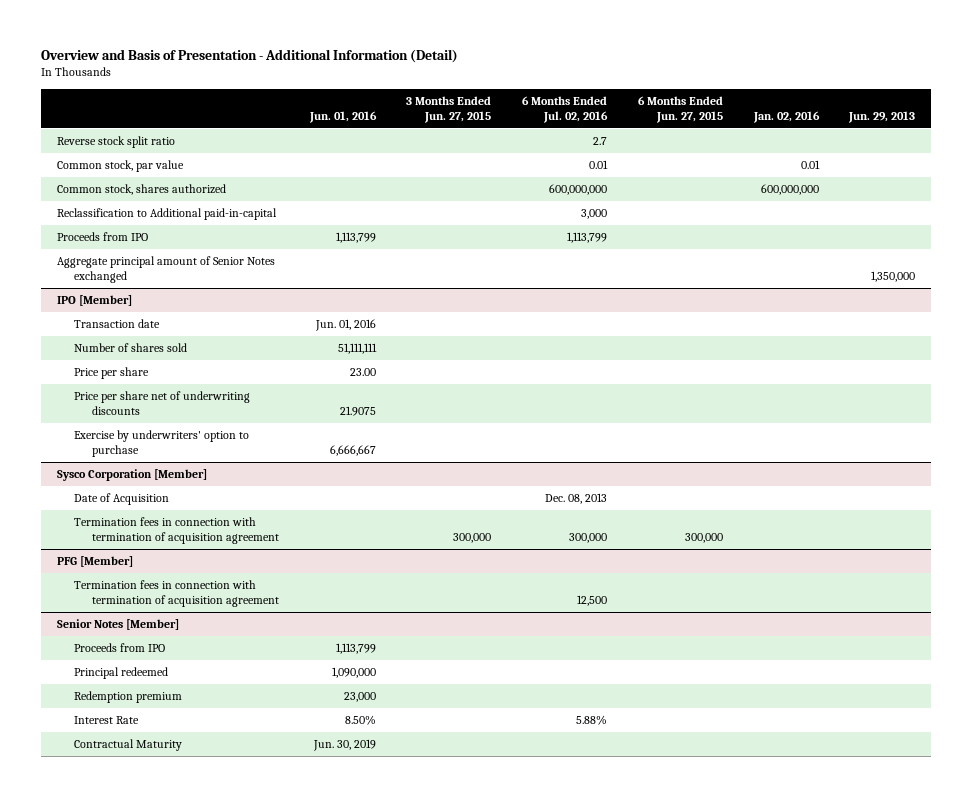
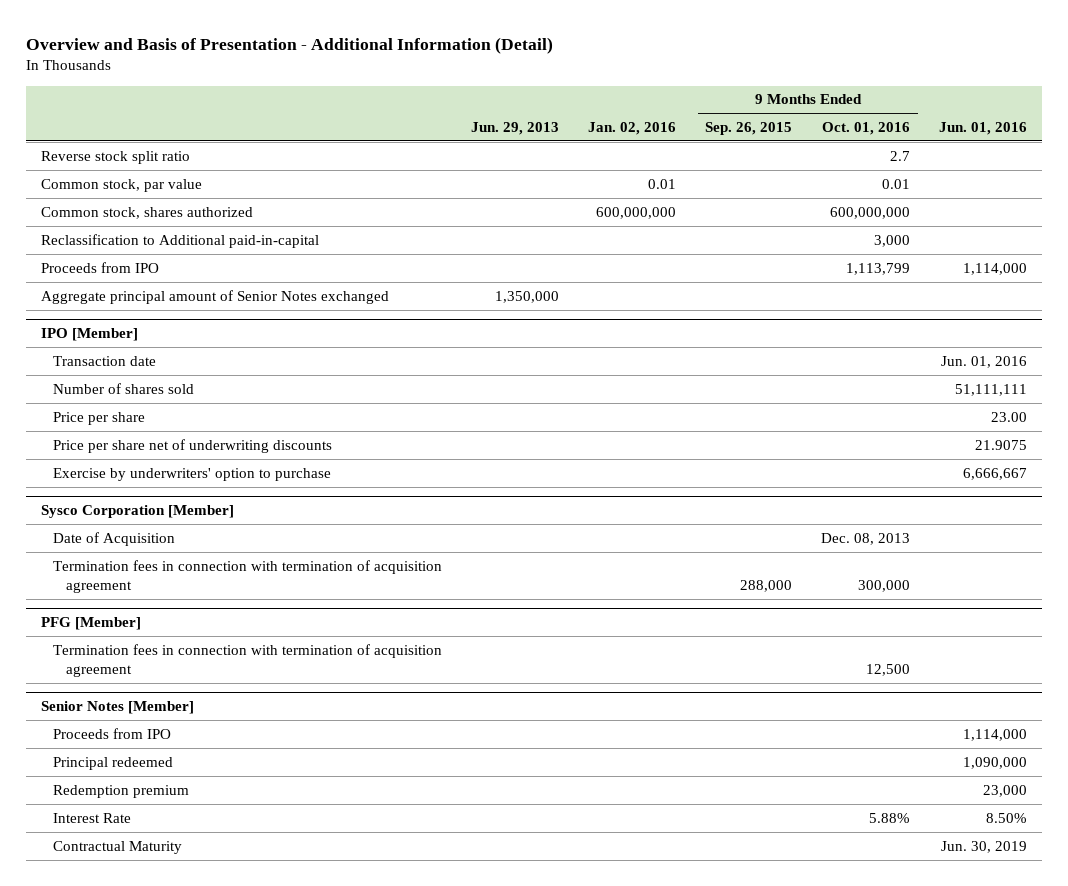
- | Jun. 01, 2016 | 3 Months Ended Jun. 27, 2015 | 6 Months Ended Jul. 02, 2016 | 6 Months Ended Jun. 27, 2015 | Jan. 02, 2016 | Jun. 29, 2013
+ | Jun. 29, 2013 | Jan. 02, 2016 | 9 Months Ended Sep. 26, 2015 | 9 Months Ended Oct. 01, 2016 | Jun. 01, 2016
- Proceeds from IPO | 1,113,799 | | 1,113,799 | | |
+ Proceeds from IPO | | | | 1,113,799 | 1,114,000
@ Senior Notes [Member]
- Proceeds from IPO | 1,113,799 | | | | |
+ Proceeds from IPO | | | | | 1,114,000

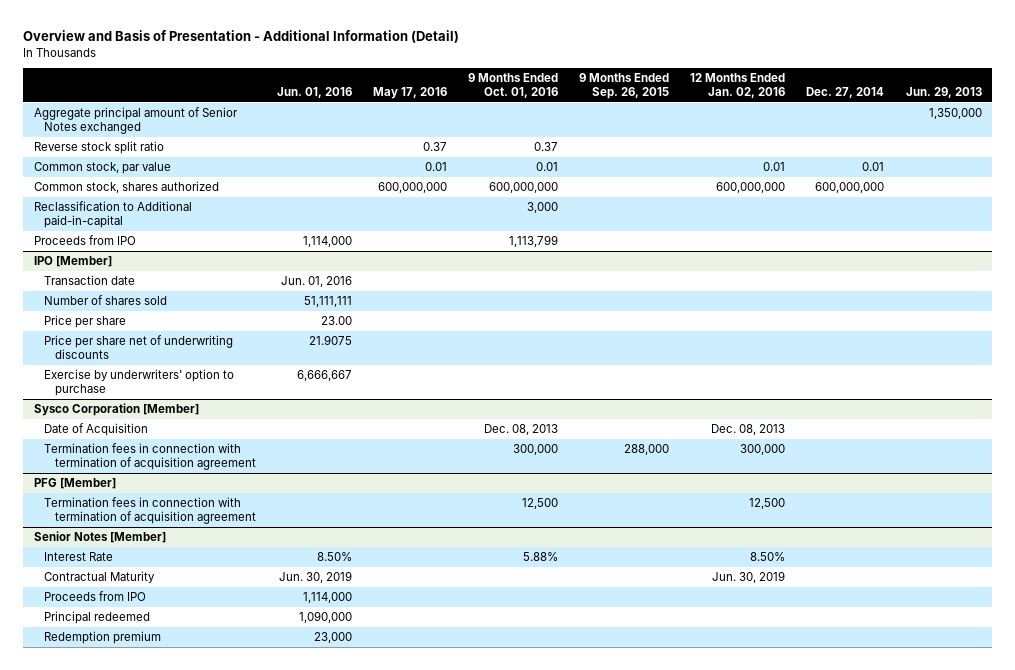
- | Jun. 29, 2013 | Jan. 02, 2016 | 9 Months Ended Sep. 26, 2015 | 9 Months Ended Oct. 01, 2016 | Jun. 01, 2016
+ | Jun. 01, 2016 | May 17, 2016 | 9 Months Ended Oct. 01, 2016 | 9 Months Ended Sep. 26, 2015 | 12 Months Ended Jan. 02, 2016 | Dec. 27, 2014 | Jun. 29, 2013
- Reverse stock split ratio | | | | 2.7 |
moved up: Aggregate principal amount of Senior Notes exchanged | | | | | | | 1,350,000
+ Reverse stock split ratio | | 0.37 | 0.37 | | | |
@ Senior Notes [Member]
moved up: Interest Rate | 8.50% | | 5.88% | | 8.50% | |
moved up: Contractual Maturity | Jun. 30, 2019 | | | | Jun. 30, 2019 | |

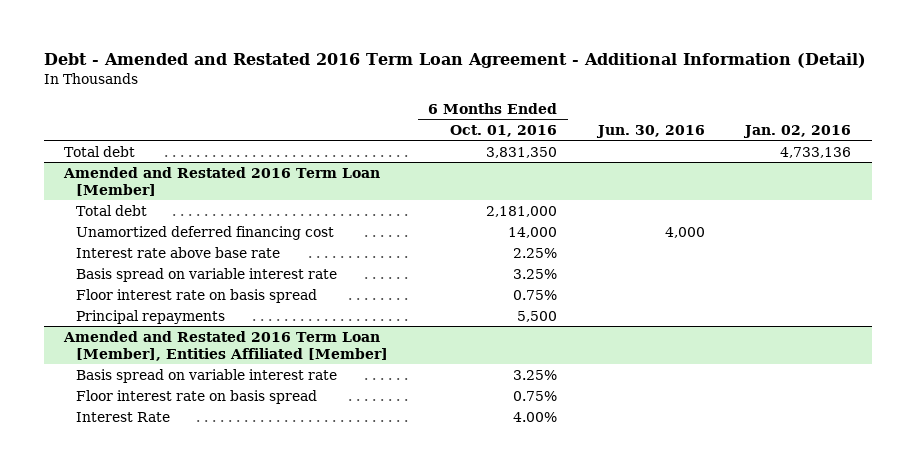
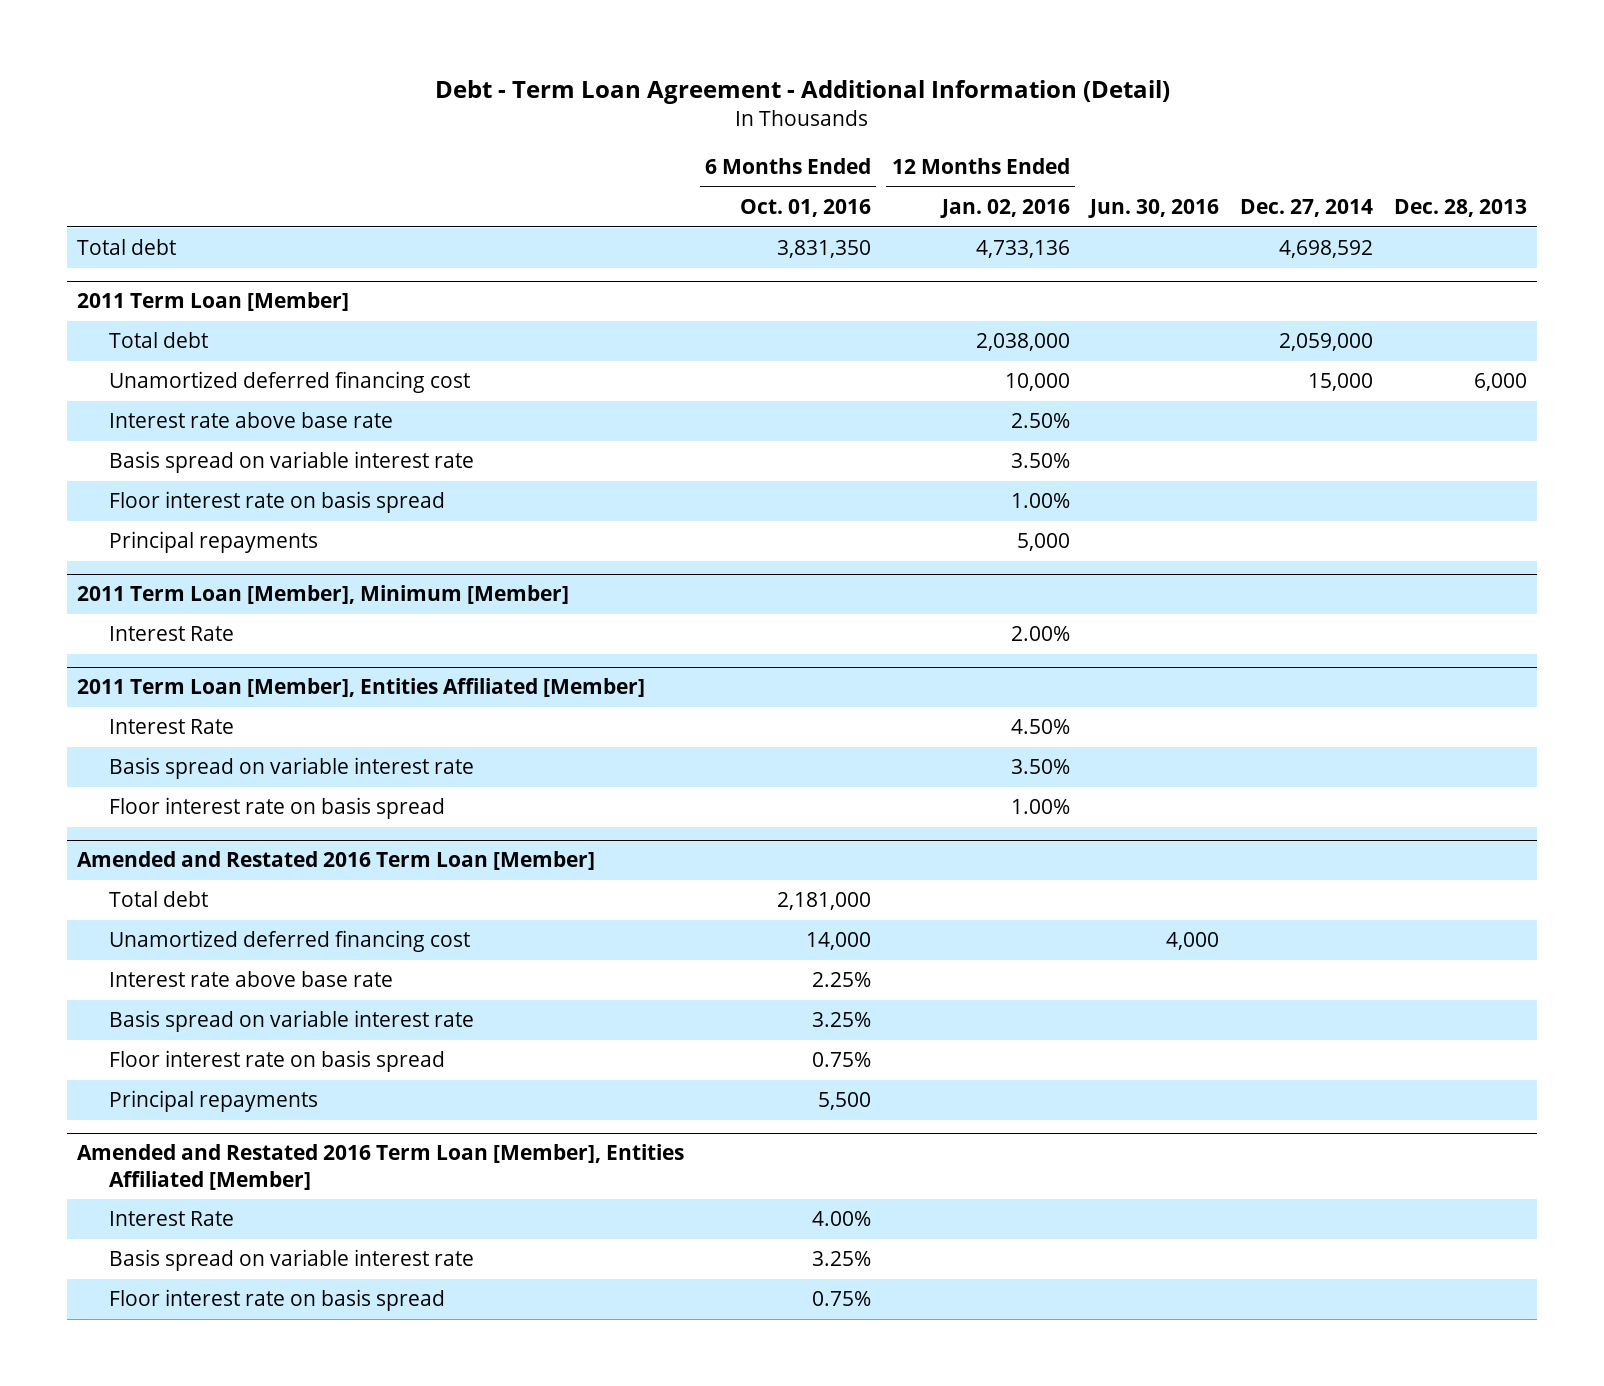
- Debt - Amended and Restated 2016 Term Loan Agreement - Additional Information (Detail)
+ Debt - Term Loan Agreement - Additional Information (Detail)
- | 6 Months Ended Oct. 01, 2016 | Jun. 30, 2016 | Jan. 02, 2016
+ | 6 Months Ended Oct. 01, 2016 | 12 Months Ended Jan. 02, 2016 | Jun. 30, 2016 | Dec. 27, 2014 | Dec. 28, 2013
+ 2011 Term Loan [Member]
+ Total debt | | 2,038,000 | | 2,059,000 |
+ Unamortized deferred financing cost | | 10,000 | | 15,000 | 6,000
+ Interest rate above base rate | | 2.50% | | |
+ Basis spread on variable interest rate | | 3.50% | | |
+ Floor interest rate on basis spread | | 1.00% | | |
+ Principal repayments | | 5,000 | | |
+ 2011 Term Loan [Member], Minimum [Member]
+ Interest Rate | | 2.00% | | |
+ 2011 Term Loan [Member], Entities Affiliated [Member]
+ Interest Rate | | 4.50% | | |
+ Basis spread on variable interest rate | | 3.50% | | |
+ Floor interest rate on basis spread | | 1.00% | | |
@ Amended and Restated 2016 Term Loan [Member], Entities Affiliated [Member]
moved up: Interest Rate | 4.00% | | | |

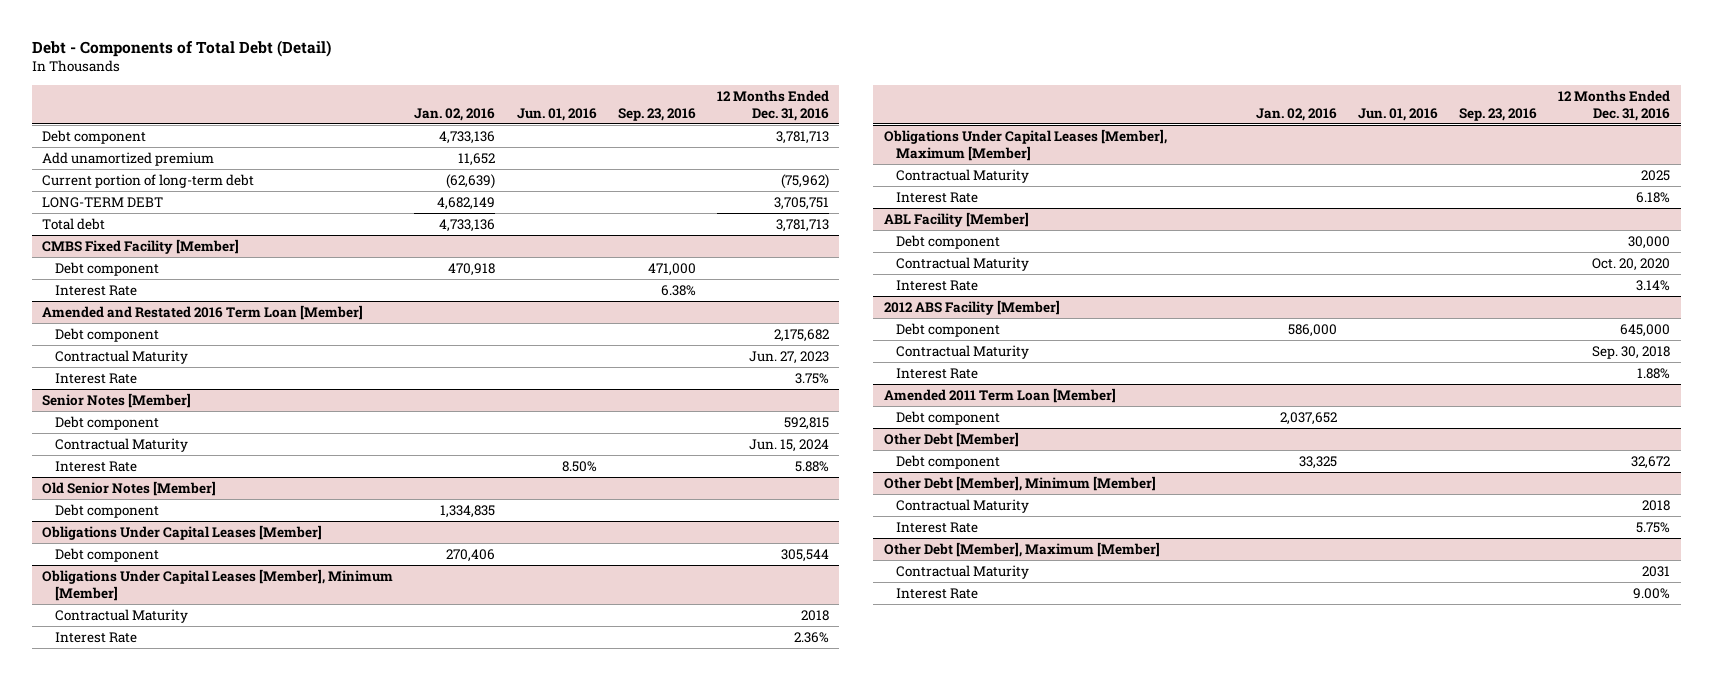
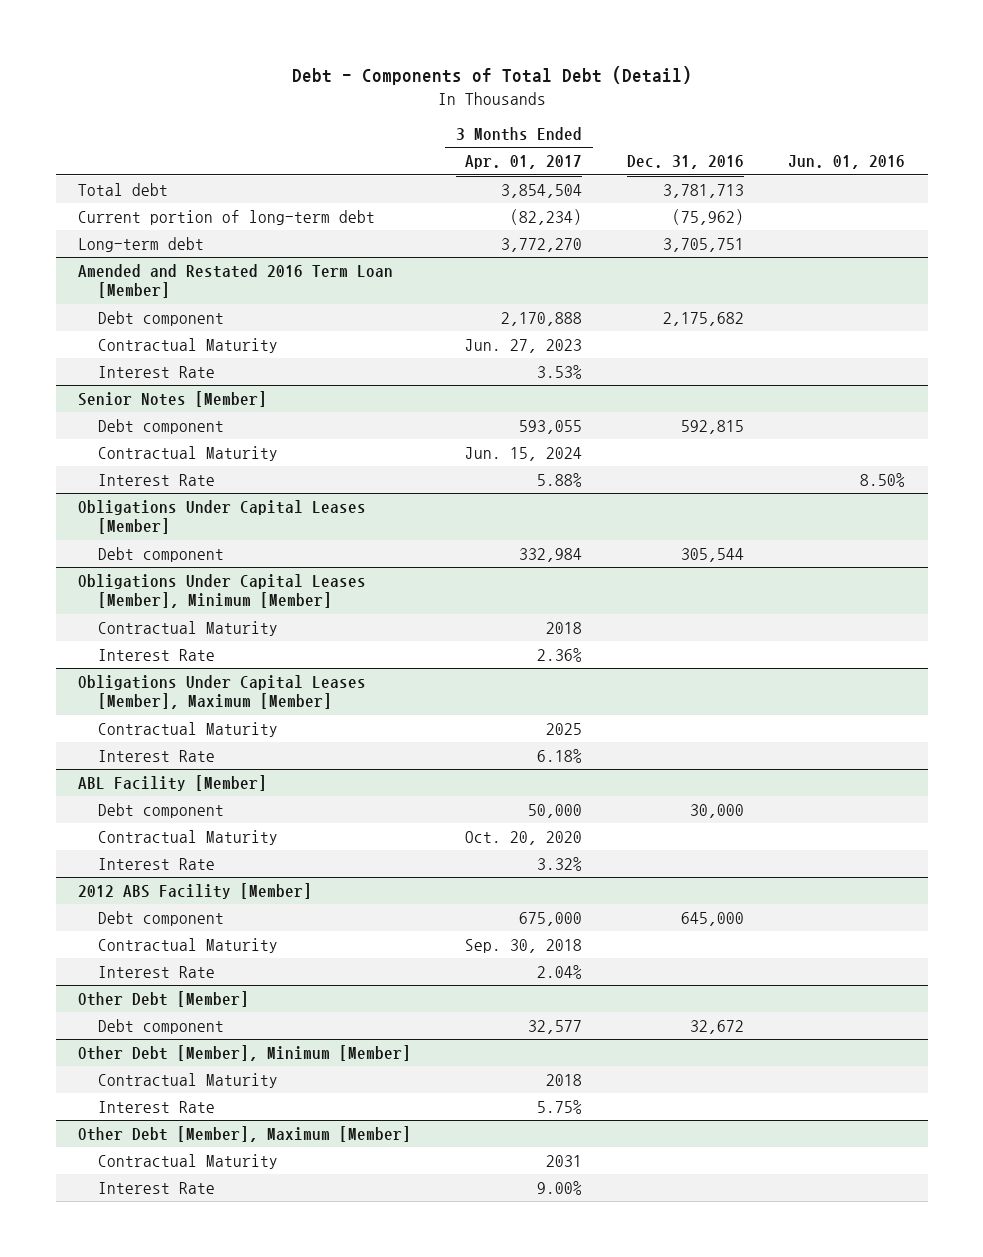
- | Jan. 02, 2016 | Jun. 01, 2016 | Sep. 23, 2016 | 12 Months Ended Dec. 31, 2016
+ | 3 Months Ended Apr. 01, 2017 | Dec. 31, 2016 | Jun. 01, 2016
- Debt component | 4,733,136 | | | 3,781,713
- Add unamortized premium | 11,652 | | |
- LONG-TERM DEBT | 4,682,149 | | | 3,705,751
- CMBS Fixed Facility [Member]
- Debt component | 470,918 | | 471,000 |
- Interest Rate | | | 6.38% |
moved down: Current portion of long-term debt | (82,234) | (75,962) |
+ Long-term debt | 3,772,270 | 3,705,751 |
- Old Senior Notes [Member]
- Debt component | 1,334,835 | | |
- Amended 2011 Term Loan [Member]
- Debt component | 2,037,652 | | |

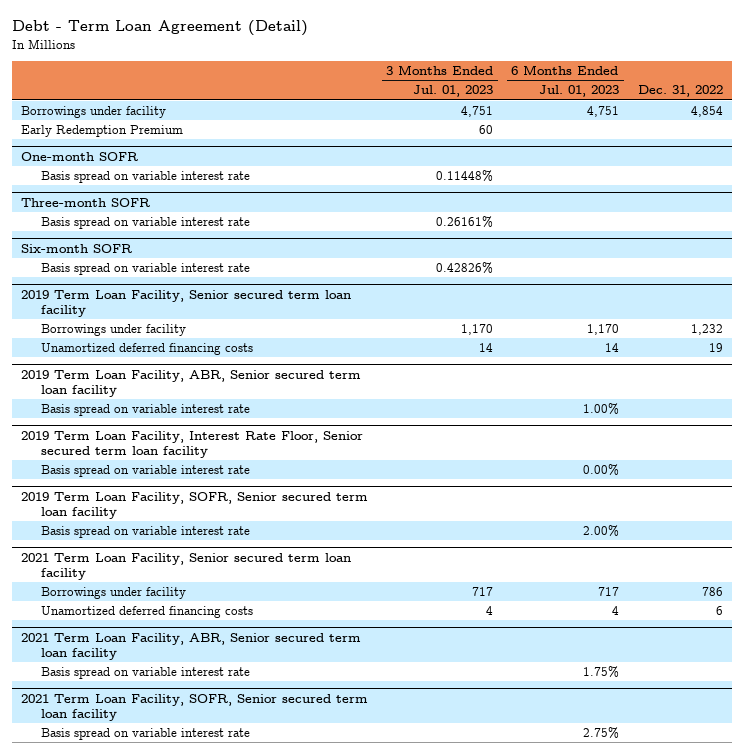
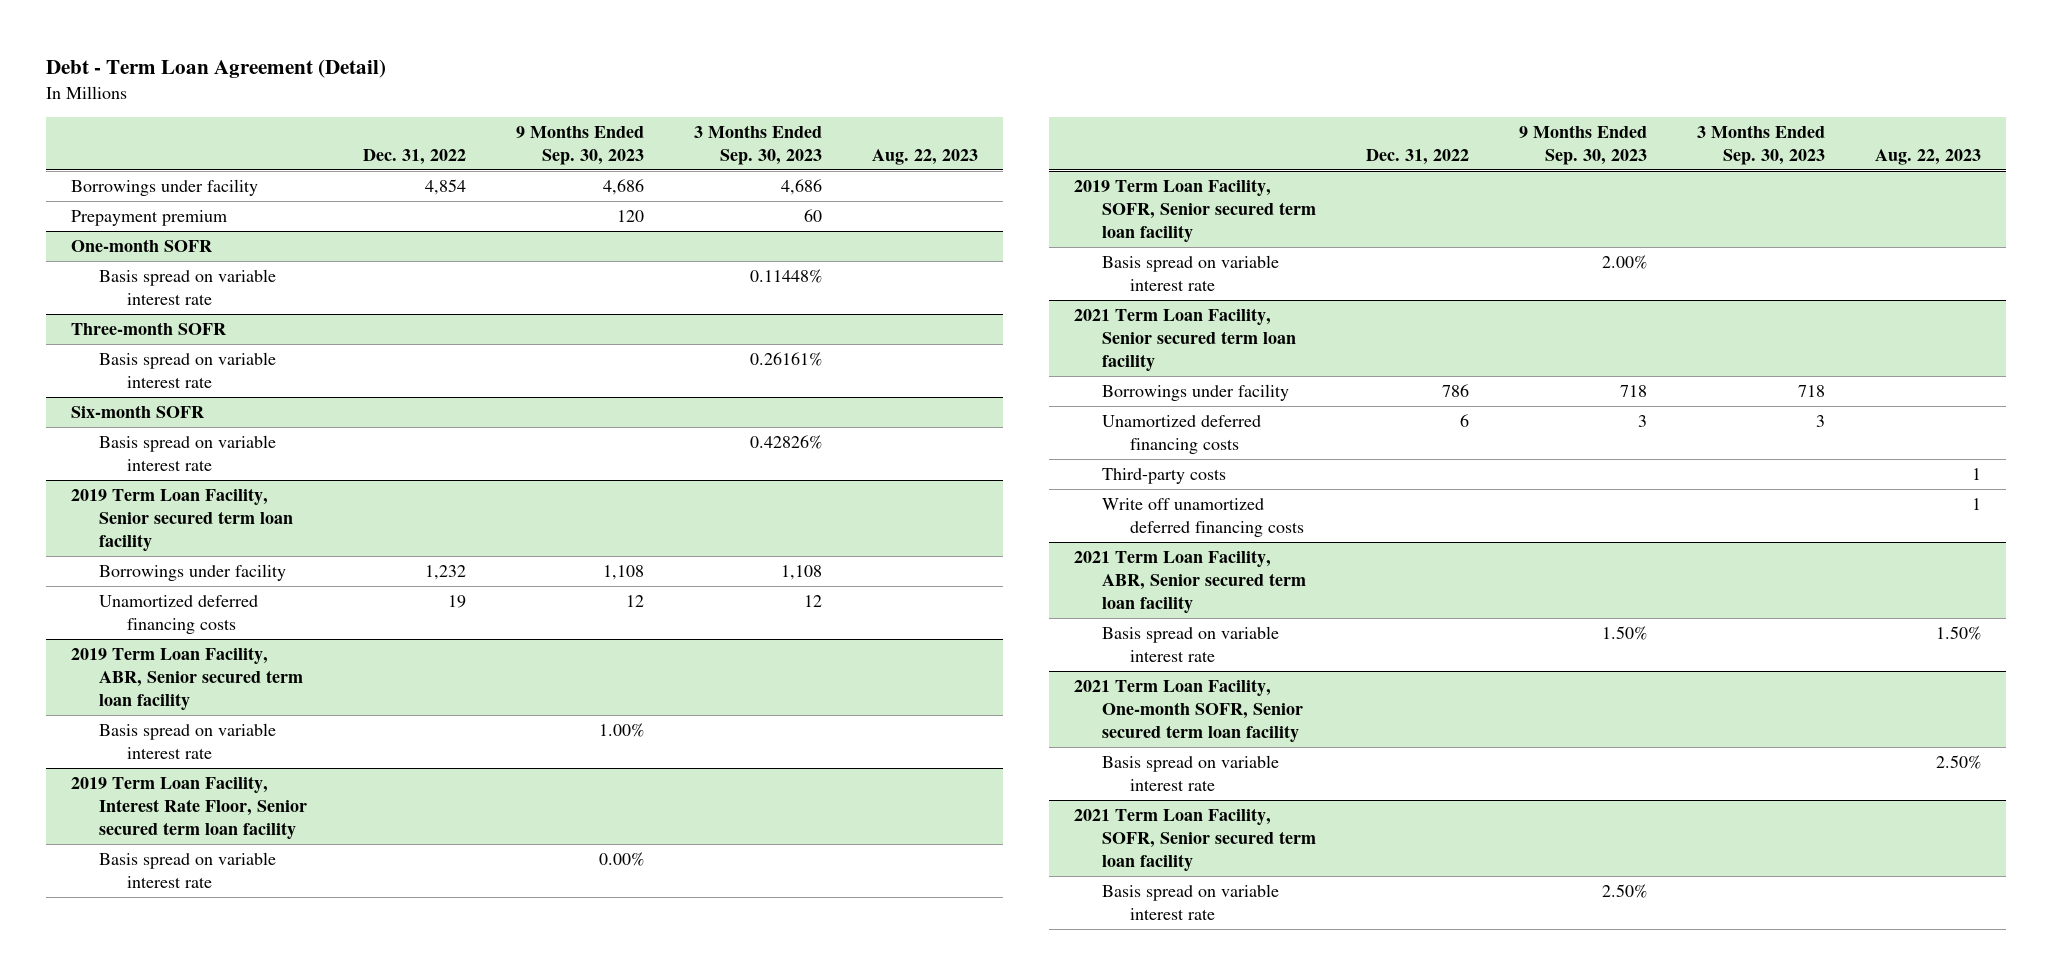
- | 3 Months Ended Jul. 01, 2023 | 6 Months Ended Jul. 01, 2023 | Dec. 31, 2022
+ | Dec. 31, 2022 | 9 Months Ended Sep. 30, 2023 | 3 Months Ended Sep. 30, 2023 | Aug. 22, 2023
- Early Redemption Premium | 60 | |
+ Prepayment premium | | 120 | 60 |
@ 2021 Term Loan Facility, Senior secured term loan facility
+ Third-party costs | | | | 1
+ Write off unamortized deferred financing costs | | | | 1
+ 2021 Term Loan Facility, One-month SOFR, Senior secured term loan facility
+ Basis spread on variable interest rate | | | | 2.50%

